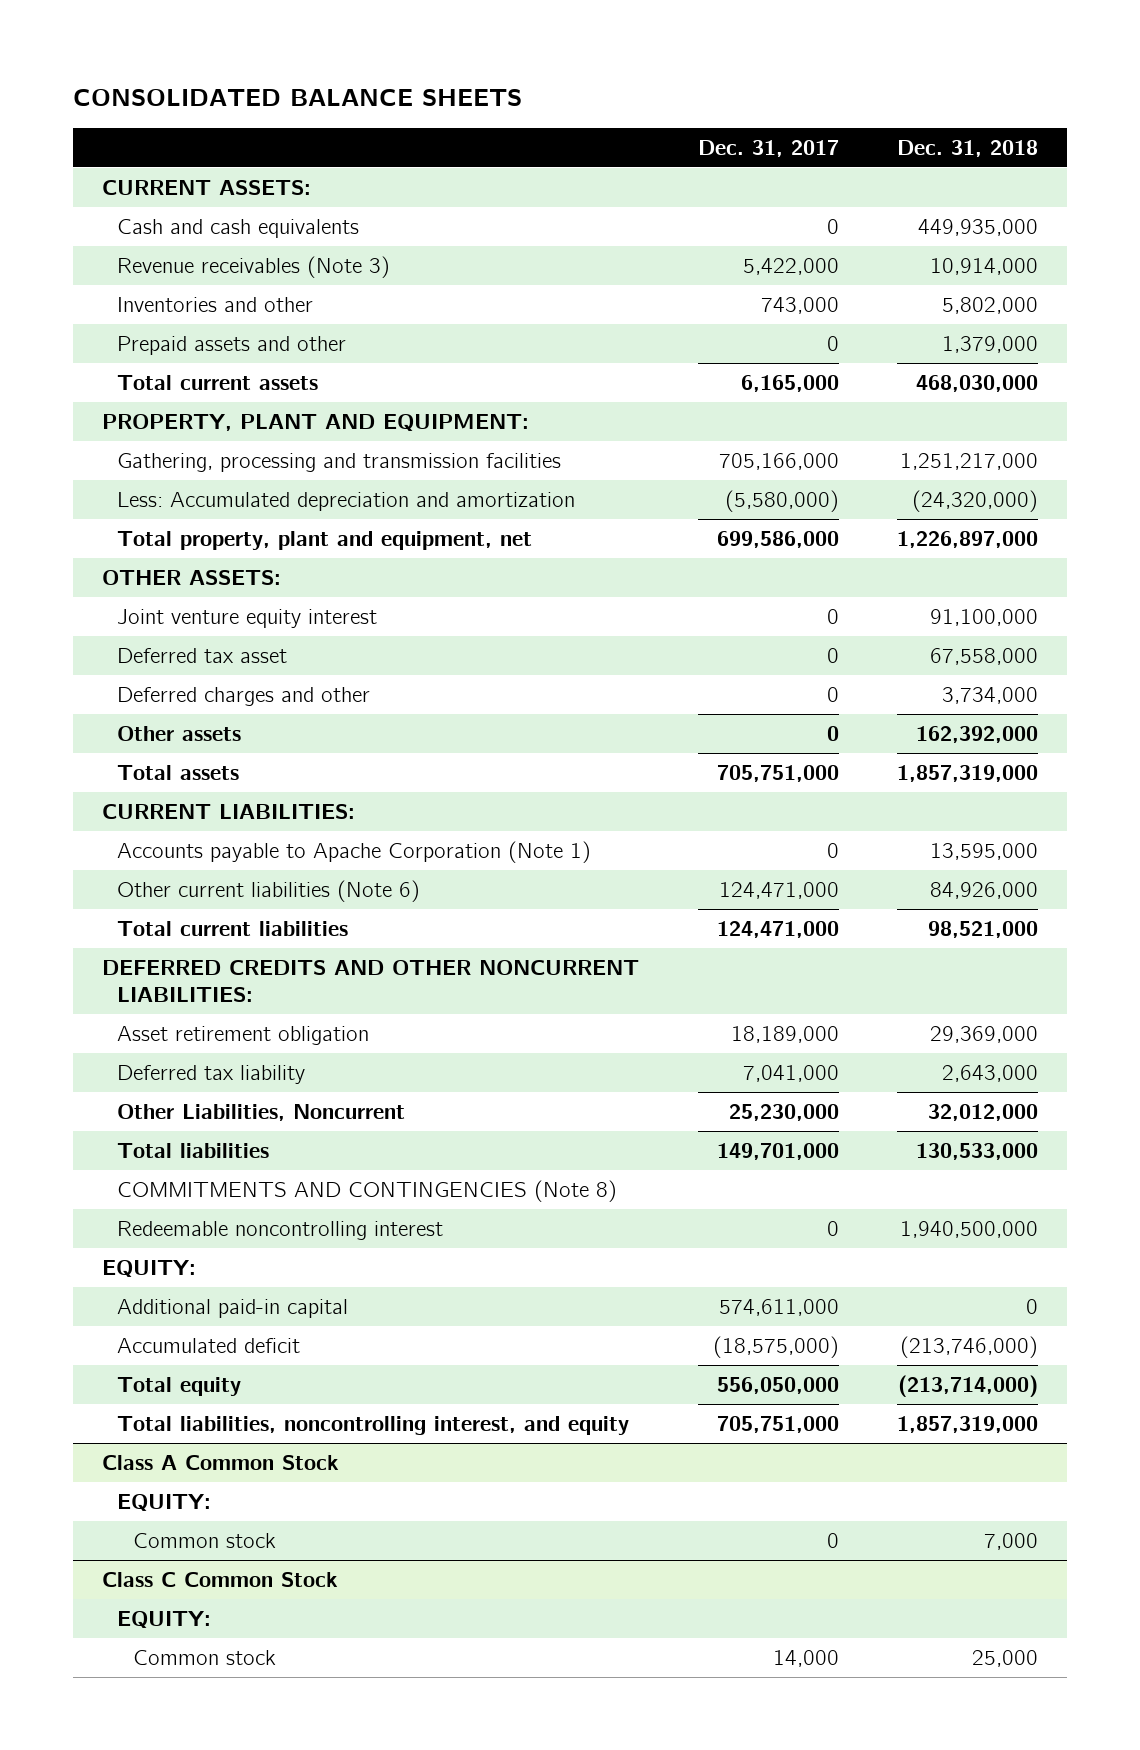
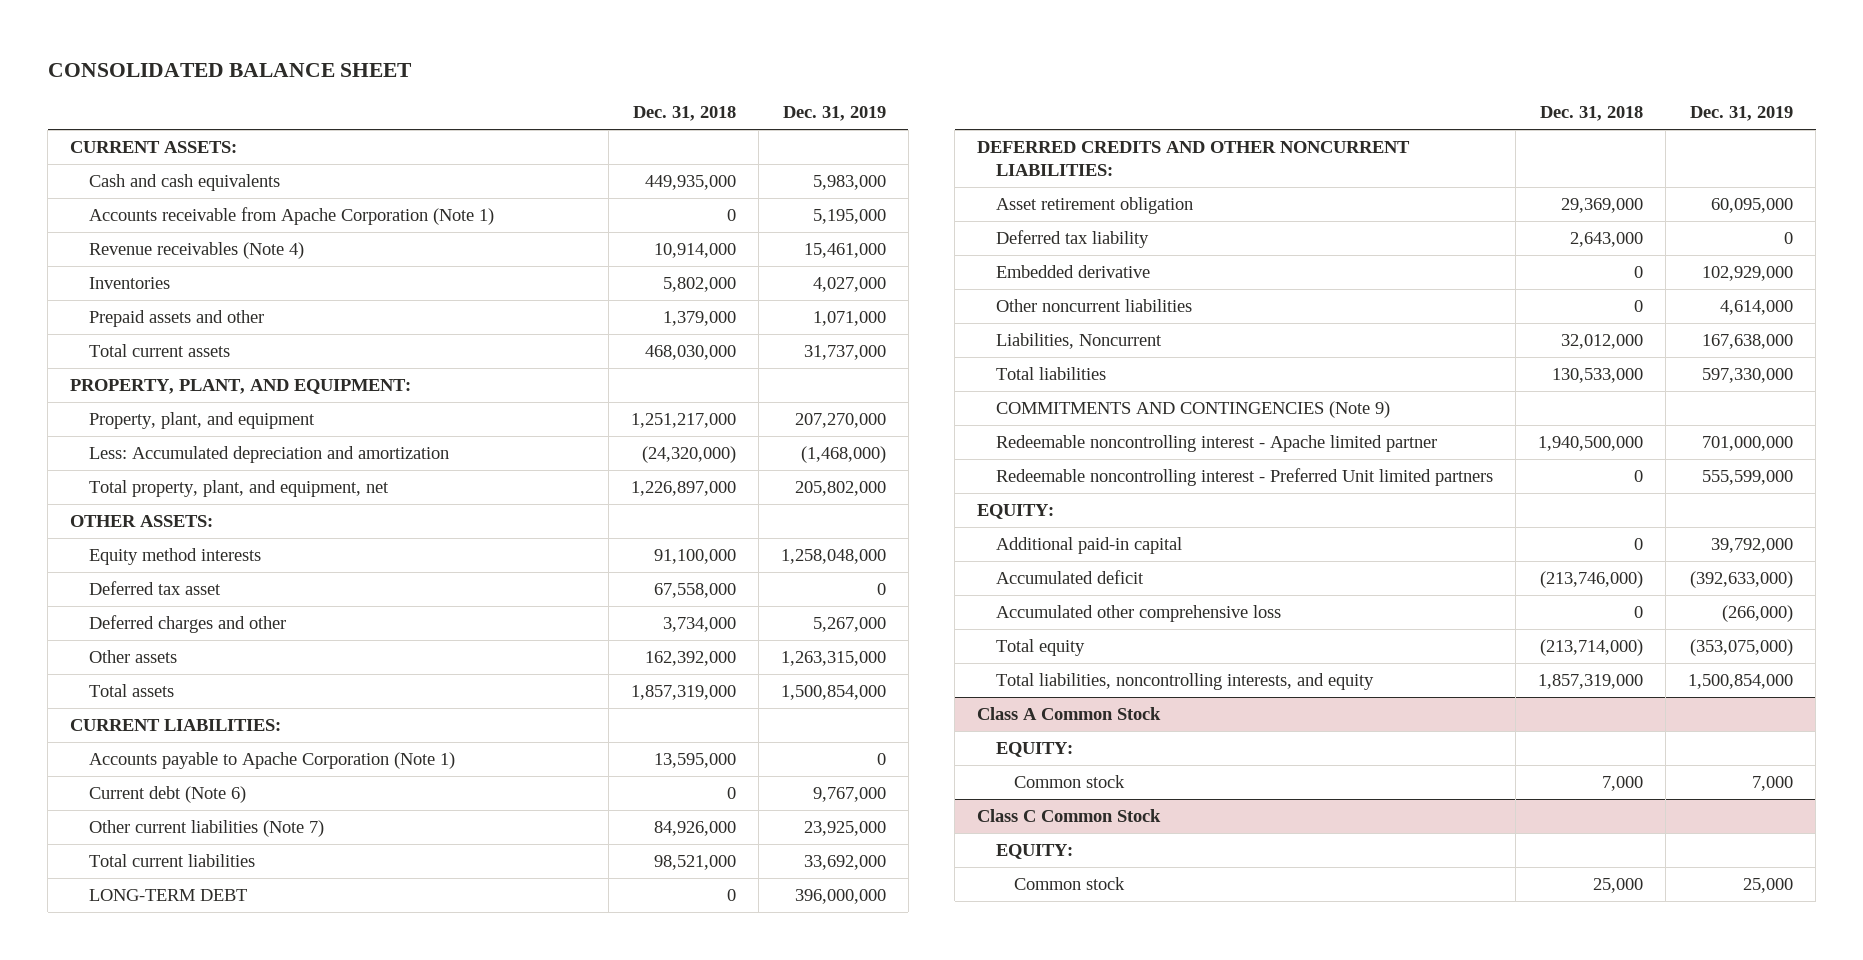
- CONSOLIDATED BALANCE SHEETS
+ CONSOLIDATED BALANCE SHEET
- | Dec. 31, 2017 | Dec. 31, 2018
+ | Dec. 31, 2018 | Dec. 31, 2019
- Revenue receivables (Note 3) | 5,422,000 | 10,914,000
- Inventories and other | 743,000 | 5,802,000
+ Accounts receivable from Apache Corporation (Note 1) | 0 | 5,195,000
+ Revenue receivables (Note 4) | 10,914,000 | 15,461,000
+ Inventories | 5,802,000 | 4,027,000
- PROPERTY, PLANT AND EQUIPMENT:
- Gathering, processing and transmission facilities | 705,166,000 | 1,251,217,000
+ PROPERTY, PLANT, AND EQUIPMENT:
+ Property, plant, and equipment | 1,251,217,000 | 207,270,000
- Total property, plant and equipment, net | 699,586,000 | 1,226,897,000
+ Total property, plant, and equipment, net | 1,226,897,000 | 205,802,000
- Joint venture equity interest | 0 | 91,100,000
+ Equity method interests | 91,100,000 | 1,258,048,000
- Other current liabilities (Note 6) | 124,471,000 | 84,926,000
+ Current debt (Note 6) | 0 | 9,767,000
+ Other current liabilities (Note 7) | 84,926,000 | 23,925,000
+ LONG-TERM DEBT | 0 | 396,000,000
- Other Liabilities, Noncurrent | 25,230,000 | 32,012,000
+ Embedded derivative | 0 | 102,929,000
+ Other noncurrent liabilities | 0 | 4,614,000
+ Liabilities, Noncurrent | 32,012,000 | 167,638,000
- COMMITMENTS AND CONTINGENCIES (Note 8)
- Redeemable noncontrolling interest | 0 | 1,940,500,000
+ COMMITMENTS AND CONTINGENCIES (Note 9)
+ Redeemable noncontrolling interest - Apache limited partner | 1,940,500,000 | 701,000,000
+ Redeemable noncontrolling interest - Preferred Unit limited partners | 0 | 555,599,000
+ Accumulated other comprehensive loss | 0 | (266,000)
- Total liabilities, noncontrolling interest, and equity | 705,751,000 | 1,857,319,000
+ Total liabilities, noncontrolling interests, and equity | 1,857,319,000 | 1,500,854,000

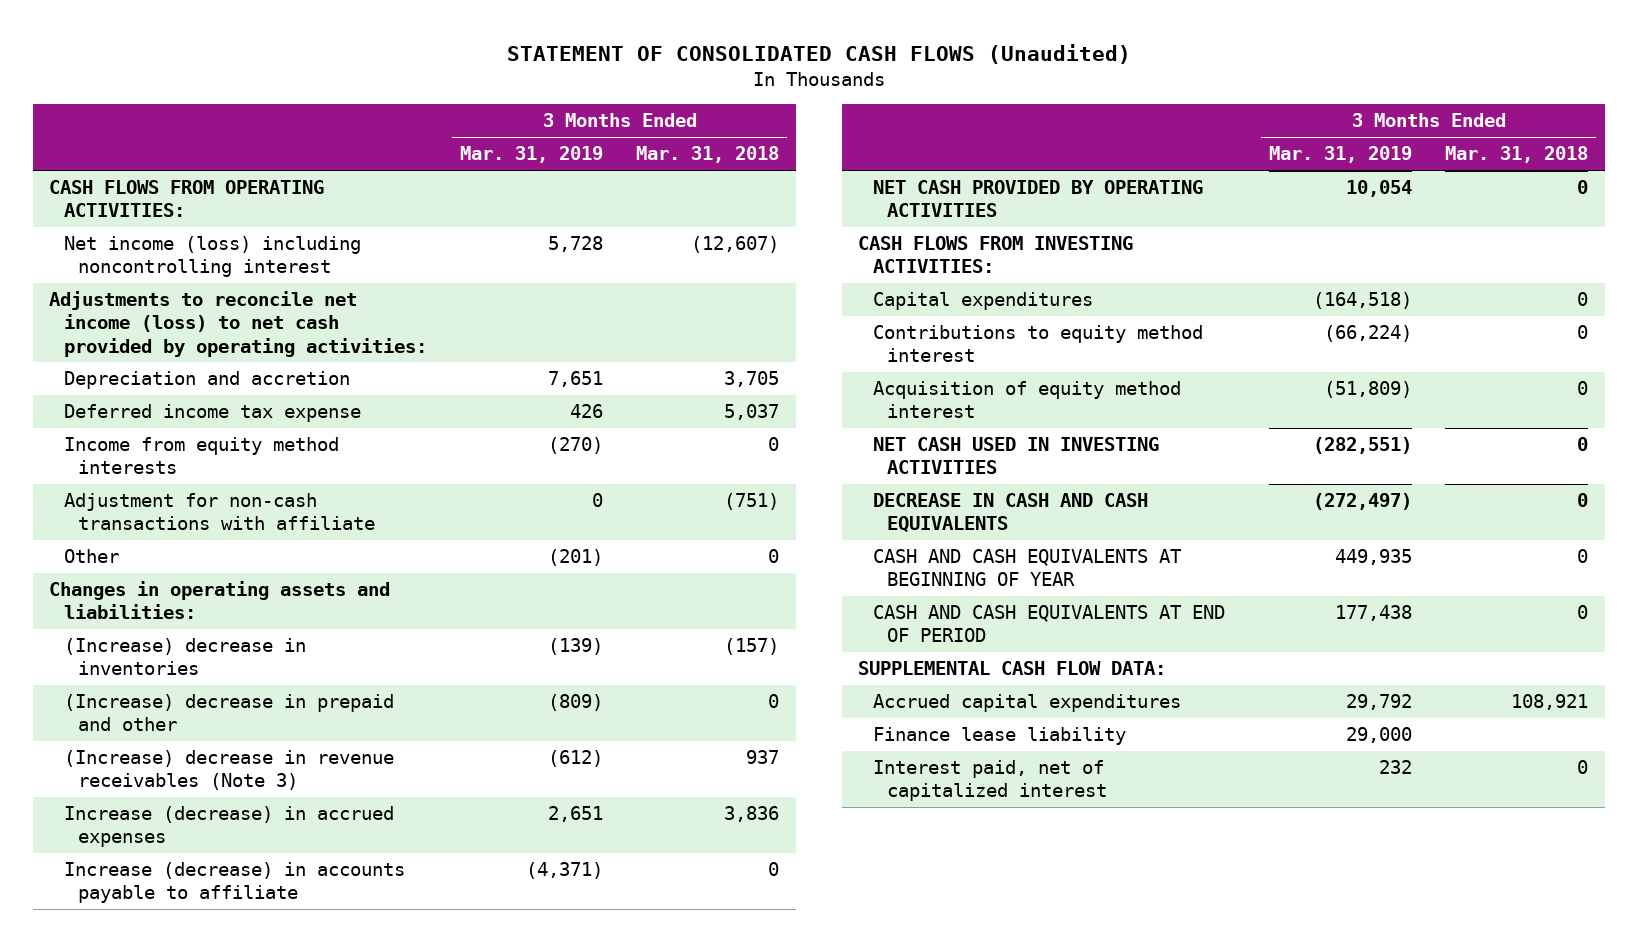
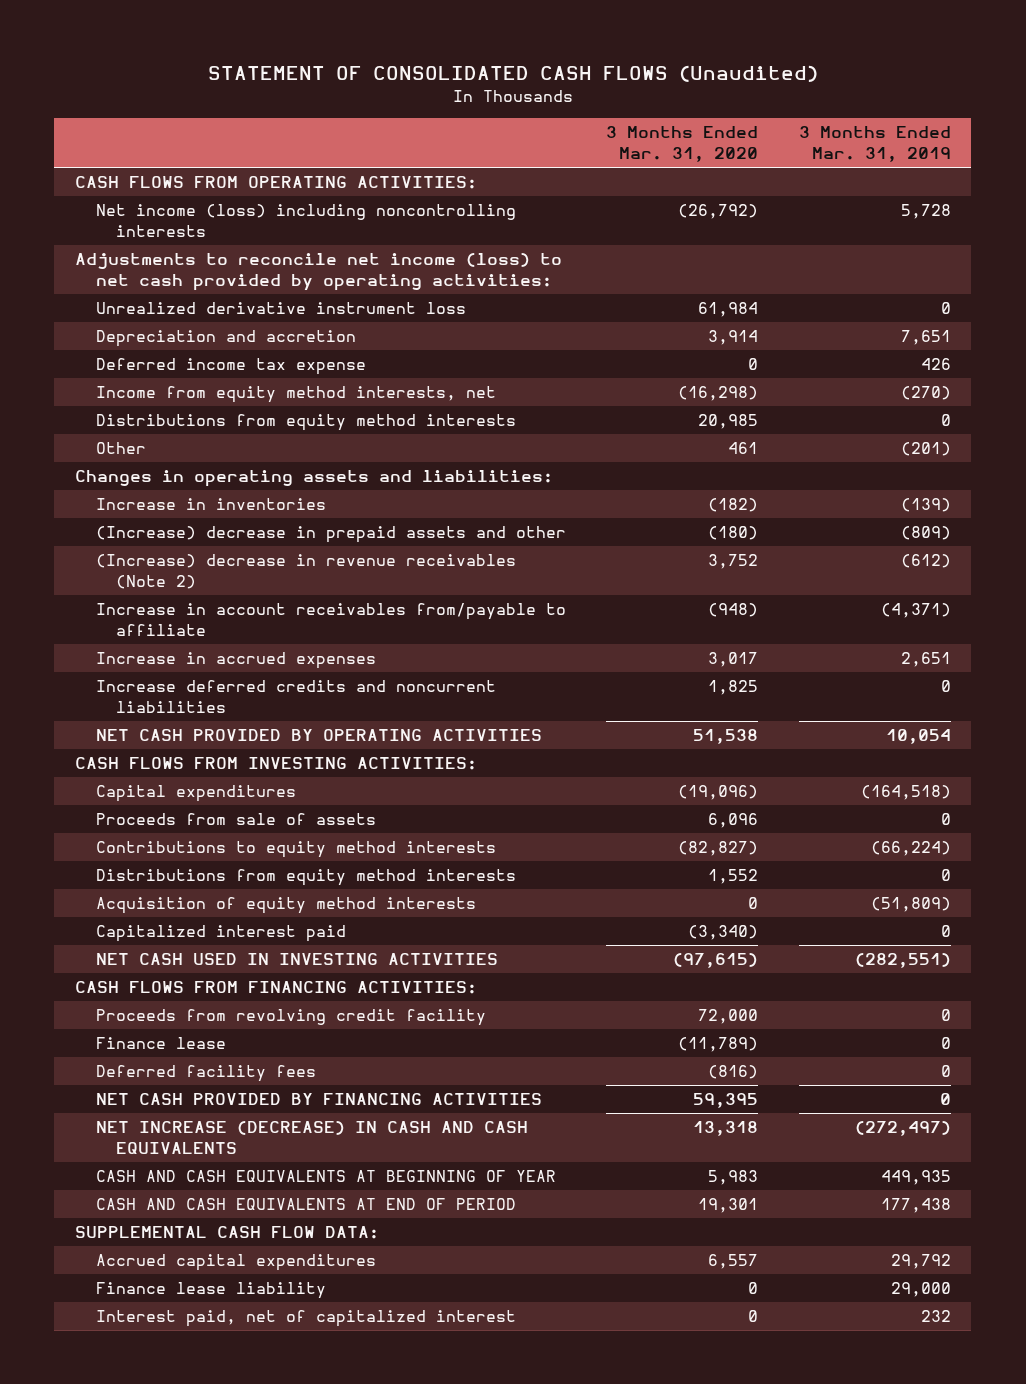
- | 3 Months Ended Mar. 31, 2019 | 3 Months Ended Mar. 31, 2018
+ | 3 Months Ended Mar. 31, 2020 | 3 Months Ended Mar. 31, 2019
- Net income (loss) including noncontrolling interest | 5,728 | (12,607)
+ Net income (loss) including noncontrolling interests | (26,792) | 5,728
+ Unrealized derivative instrument loss | 61,984 | 0
- Income from equity method interests | (270) | 0
- Adjustment for non-cash transactions with affiliate | 0 | (751)
+ Income from equity method interests, net | (16,298) | (270)
+ Distributions from equity method interests | 20,985 | 0
- (Increase) decrease in inventories | (139) | (157)
- (Increase) decrease in prepaid and other | (809) | 0
- (Increase) decrease in revenue receivables (Note 3) | (612) | 937
- Increase (decrease) in accrued expenses | 2,651 | 3,836
- Increase (decrease) in accounts payable to affiliate | (4,371) | 0
+ Increase in inventories | (182) | (139)
+ (Increase) decrease in prepaid assets and other | (180) | (809)
+ (Increase) decrease in revenue receivables (Note 2) | 3,752 | (612)
+ Increase in account receivables from/payable to affiliate | (948) | (4,371)
+ Increase in accrued expenses | 3,017 | 2,651
+ Increase deferred credits and noncurrent liabilities | 1,825 | 0
- Contributions to equity method interest | (66,224) | 0
- Acquisition of equity method interest | (51,809) | 0
+ Proceeds from sale of assets | 6,096 | 0
+ Contributions to equity method interests | (82,827) | (66,224)
+ Distributions from equity method interests | 1,552 | 0
+ Acquisition of equity method interests | 0 | (51,809)
+ Capitalized interest paid | (3,340) | 0
- DECREASE IN CASH AND CASH EQUIVALENTS | (272,497) | 0
+ CASH FLOWS FROM FINANCING ACTIVITIES:
+ Proceeds from revolving credit facility | 72,000 | 0
+ Finance lease | (11,789) | 0
+ Deferred facility fees | (816) | 0
+ NET CASH PROVIDED BY FINANCING ACTIVITIES | 59,395 | 0
+ NET INCREASE (DECREASE) IN CASH AND CASH EQUIVALENTS | 13,318 | (272,497)

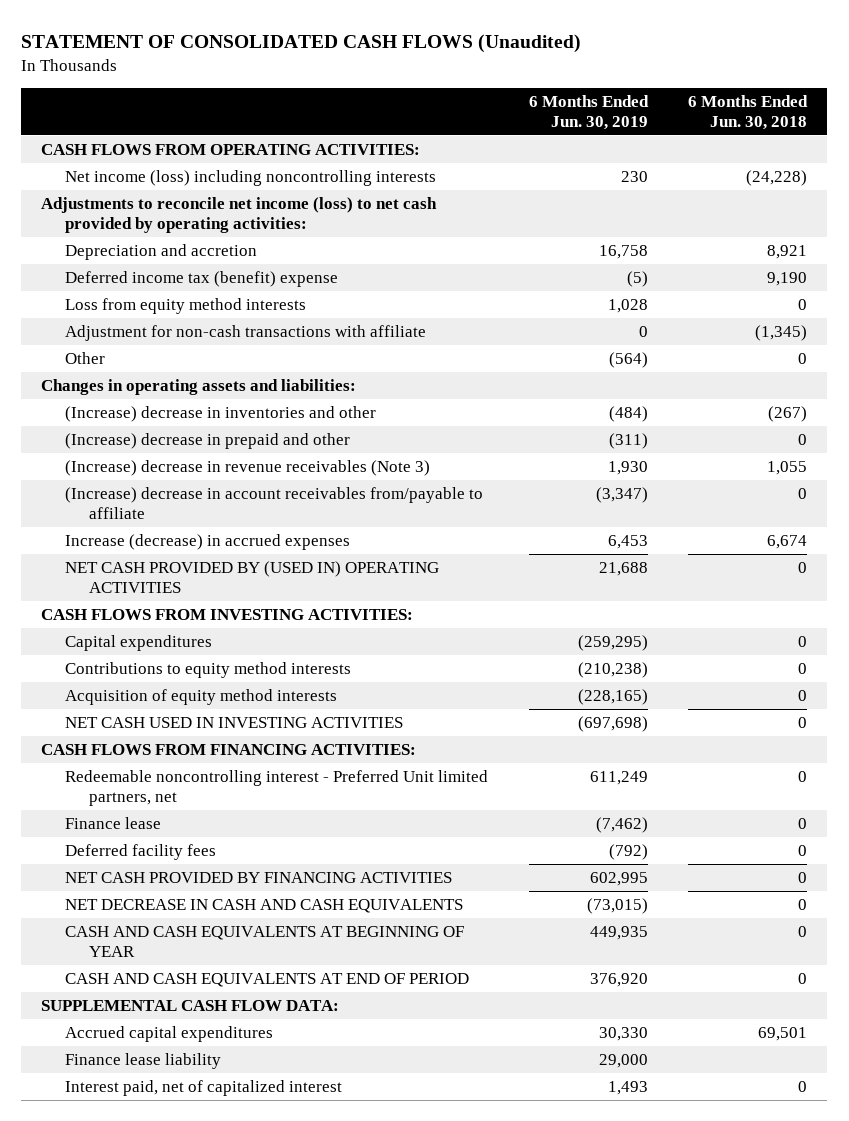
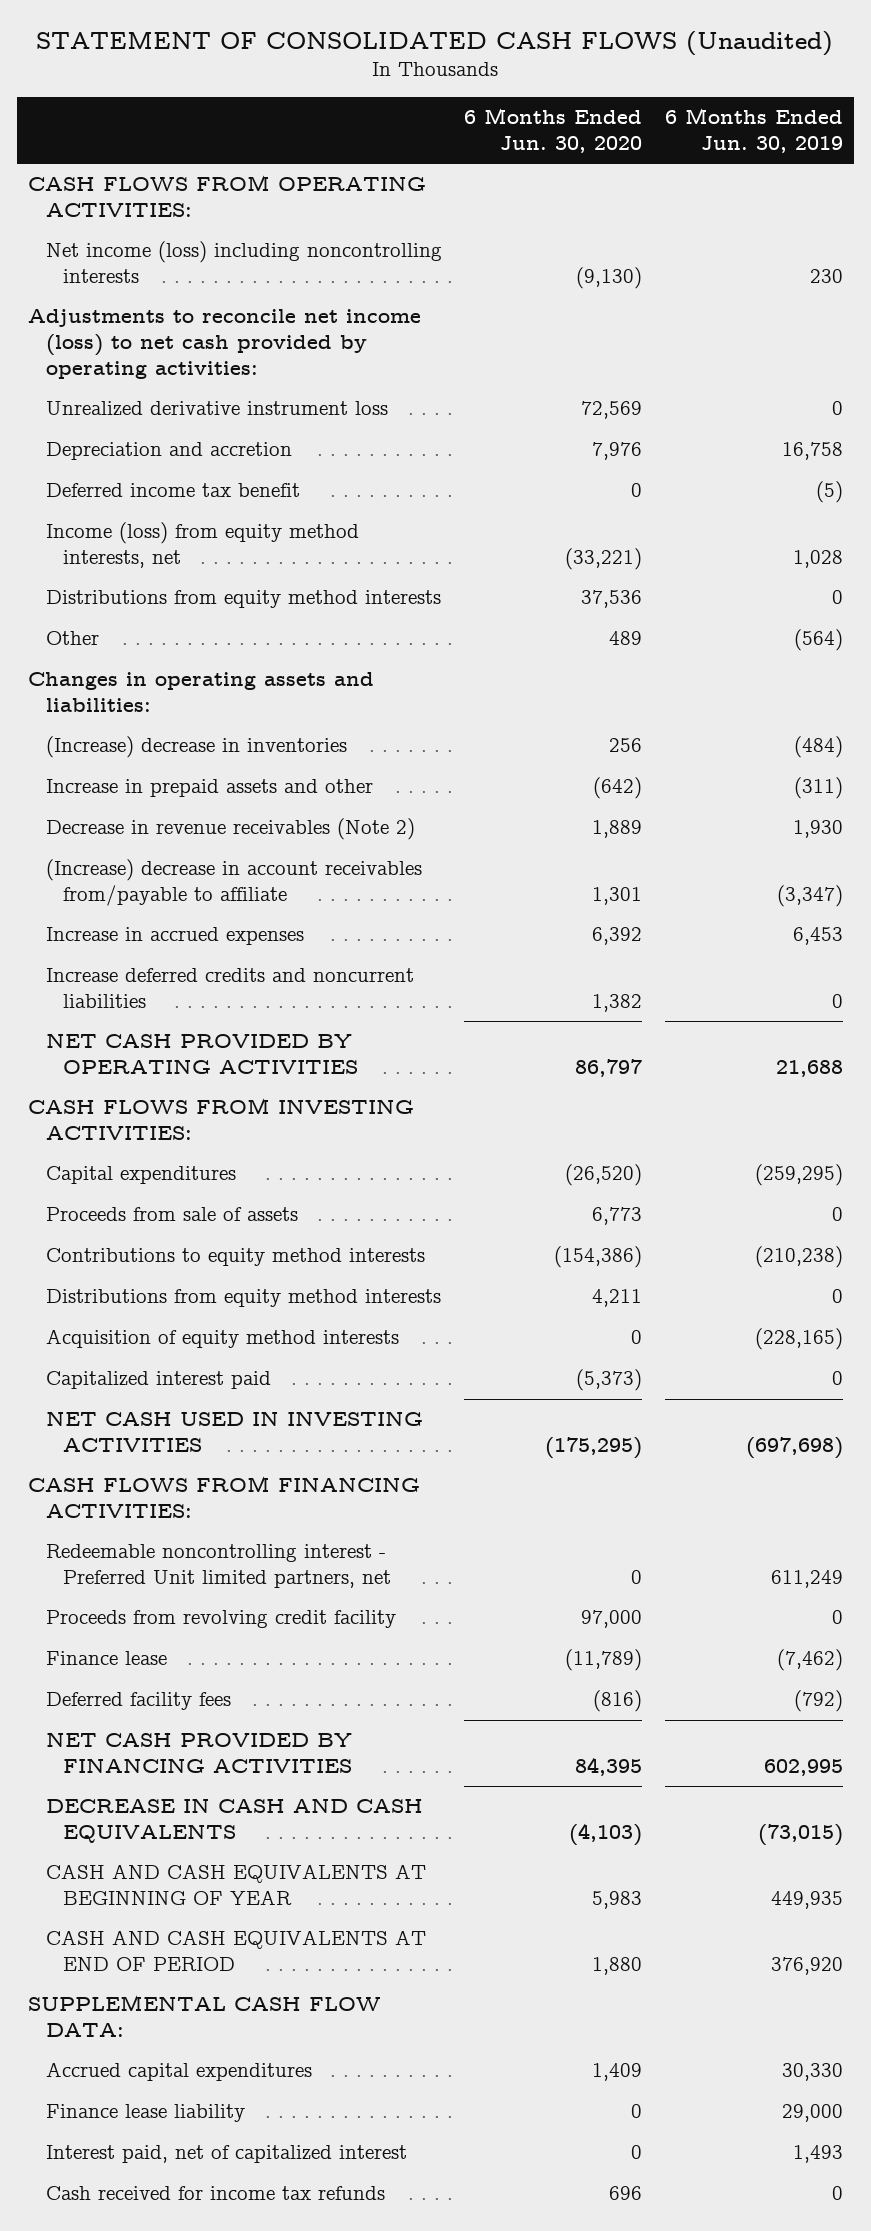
- | 6 Months Ended Jun. 30, 2019 | 6 Months Ended Jun. 30, 2018
+ | 6 Months Ended Jun. 30, 2020 | 6 Months Ended Jun. 30, 2019
+ Unrealized derivative instrument loss | 72,569 | 0
- Deferred income tax (benefit) expense | (5) | 9,190
- Loss from equity method interests | 1,028 | 0
- Adjustment for non-cash transactions with affiliate | 0 | (1,345)
+ Deferred income tax benefit | 0 | (5)
+ Income (loss) from equity method interests, net | (33,221) | 1,028
+ Distributions from equity method interests | 37,536 | 0
- (Increase) decrease in inventories and other | (484) | (267)
- (Increase) decrease in prepaid and other | (311) | 0
- (Increase) decrease in revenue receivables (Note 3) | 1,930 | 1,055
+ (Increase) decrease in inventories | 256 | (484)
+ Increase in prepaid assets and other | (642) | (311)
+ Decrease in revenue receivables (Note 2) | 1,889 | 1,930
- Increase (decrease) in accrued expenses | 6,453 | 6,674
- NET CASH PROVIDED BY (USED IN) OPERATING ACTIVITIES | 21,688 | 0
+ Increase in accrued expenses | 6,392 | 6,453
+ Increase deferred credits and noncurrent liabilities | 1,382 | 0
+ NET CASH PROVIDED BY OPERATING ACTIVITIES | 86,797 | 21,688
+ Proceeds from sale of assets | 6,773 | 0
+ Distributions from equity method interests | 4,211 | 0
+ Capitalized interest paid | (5,373) | 0
+ Proceeds from revolving credit facility | 97,000 | 0
- NET DECREASE IN CASH AND CASH EQUIVALENTS | (73,015) | 0
+ DECREASE IN CASH AND CASH EQUIVALENTS | (4,103) | (73,015)
+ Cash received for income tax refunds | 696 | 0

